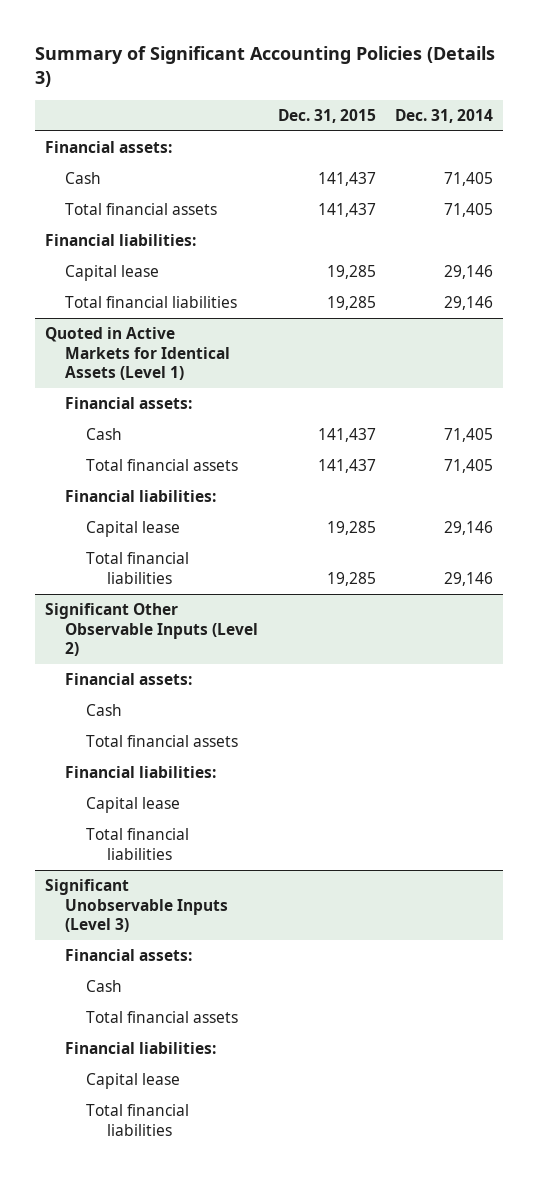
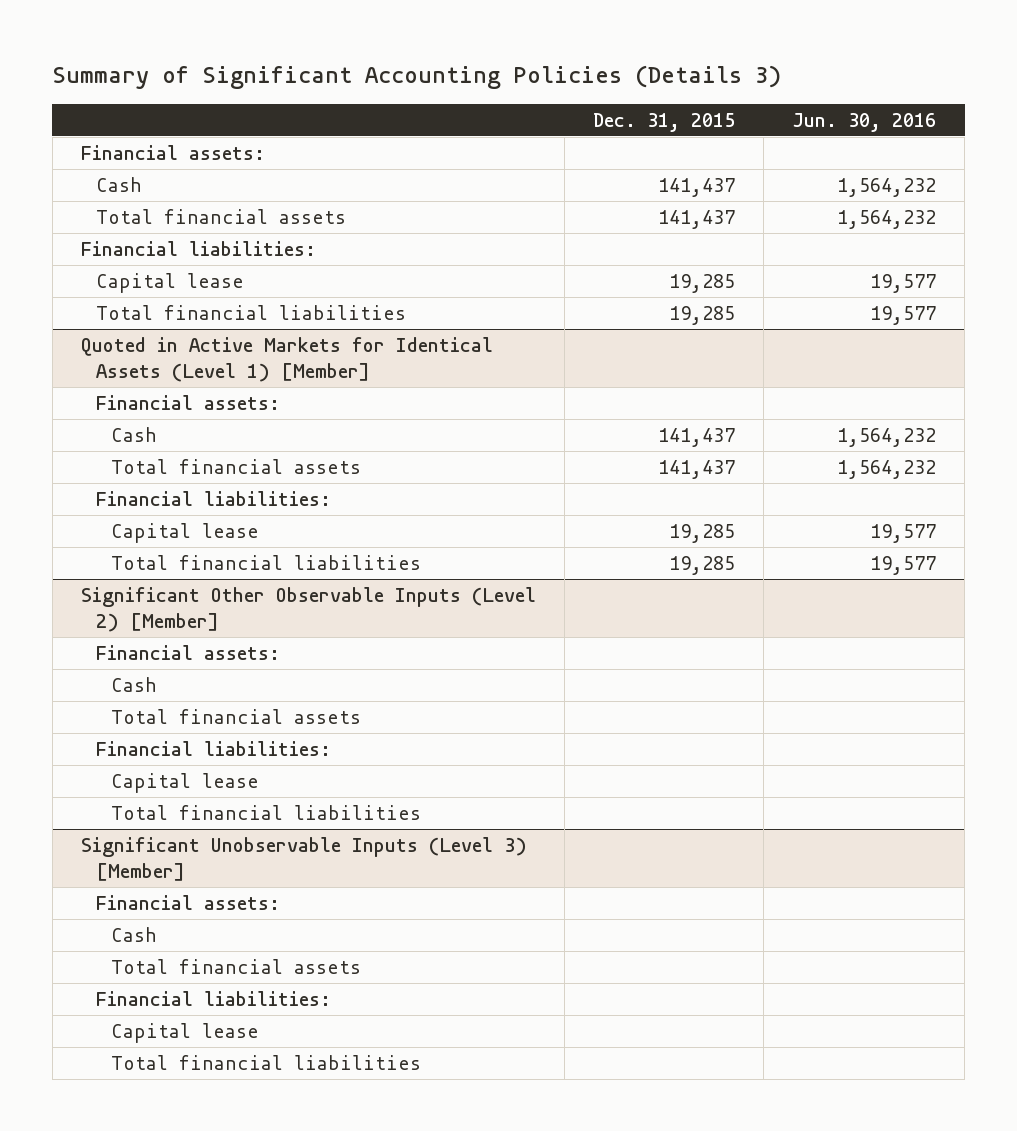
- | Dec. 31, 2015 | Dec. 31, 2014
+ | Dec. 31, 2015 | Jun. 30, 2016
- Quoted in Active Markets for Identical Assets (Level 1)
+ Quoted in Active Markets for Identical Assets (Level 1) [Member]
- Significant Other Observable Inputs (Level 2)
+ Significant Other Observable Inputs (Level 2) [Member]
- Significant Unobservable Inputs (Level 3)
+ Significant Unobservable Inputs (Level 3) [Member]

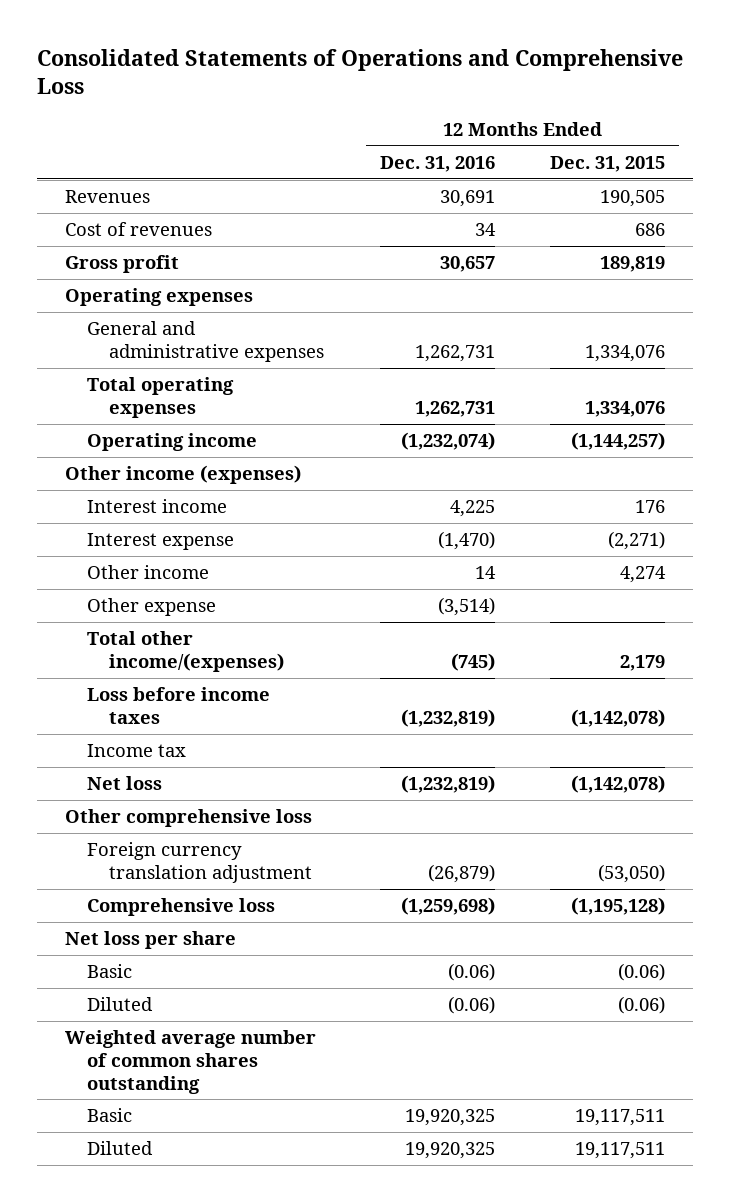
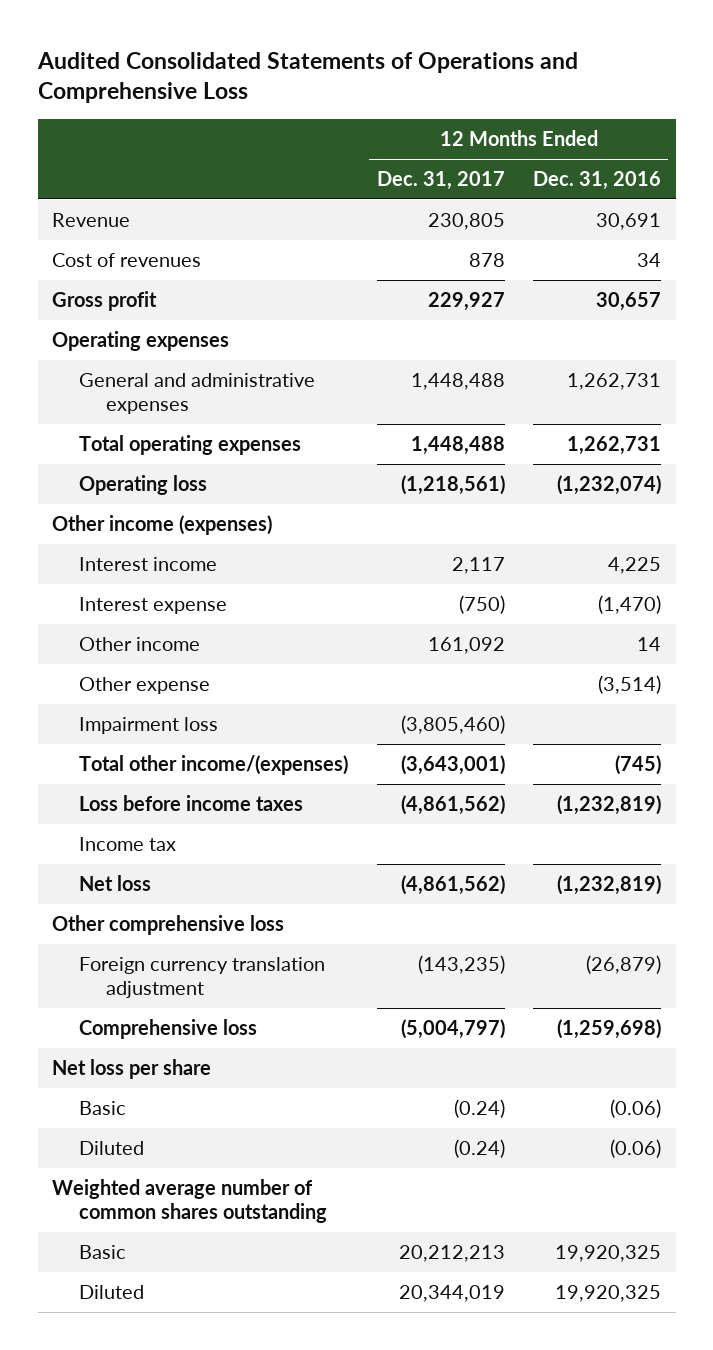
- Consolidated Statements of Operations and Comprehensive Loss
+ Audited Consolidated Statements of Operations and Comprehensive Loss
- | 12 Months Ended Dec. 31, 2016 | 12 Months Ended Dec. 31, 2015
+ | 12 Months Ended Dec. 31, 2017 | 12 Months Ended Dec. 31, 2016
- Revenues | 30,691 | 190,505
+ Revenue | 230,805 | 30,691
- Operating income | (1,232,074) | (1,144,257)
+ Operating loss | (1,218,561) | (1,232,074)
+ Impairment loss | (3,805,460) |

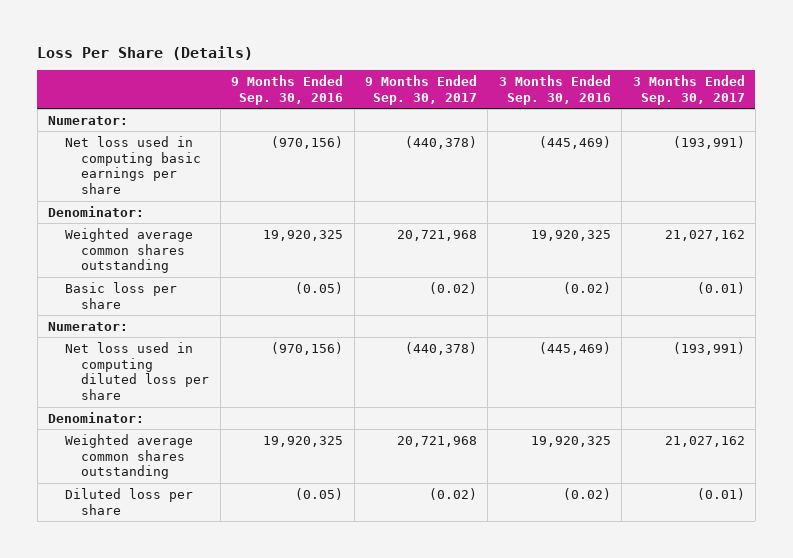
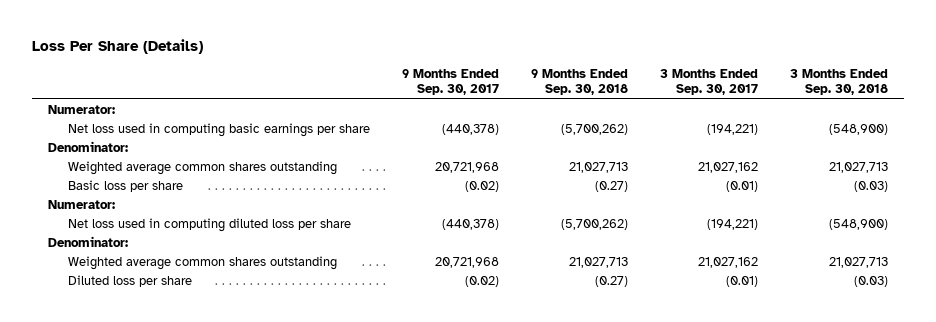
- | 9 Months Ended Sep. 30, 2016 | 9 Months Ended Sep. 30, 2017 | 3 Months Ended Sep. 30, 2016 | 3 Months Ended Sep. 30, 2017
+ | 9 Months Ended Sep. 30, 2017 | 9 Months Ended Sep. 30, 2018 | 3 Months Ended Sep. 30, 2017 | 3 Months Ended Sep. 30, 2018
- Net loss used in computing basic earnings per share | (970,156) | (440,378) | (445,469) | (193,991)
+ Net loss used in computing basic earnings per share | (440,378) | (5,700,262) | (194,221) | (548,900)
- Net loss used in computing diluted loss per share | (970,156) | (440,378) | (445,469) | (193,991)
+ Net loss used in computing diluted loss per share | (440,378) | (5,700,262) | (194,221) | (548,900)

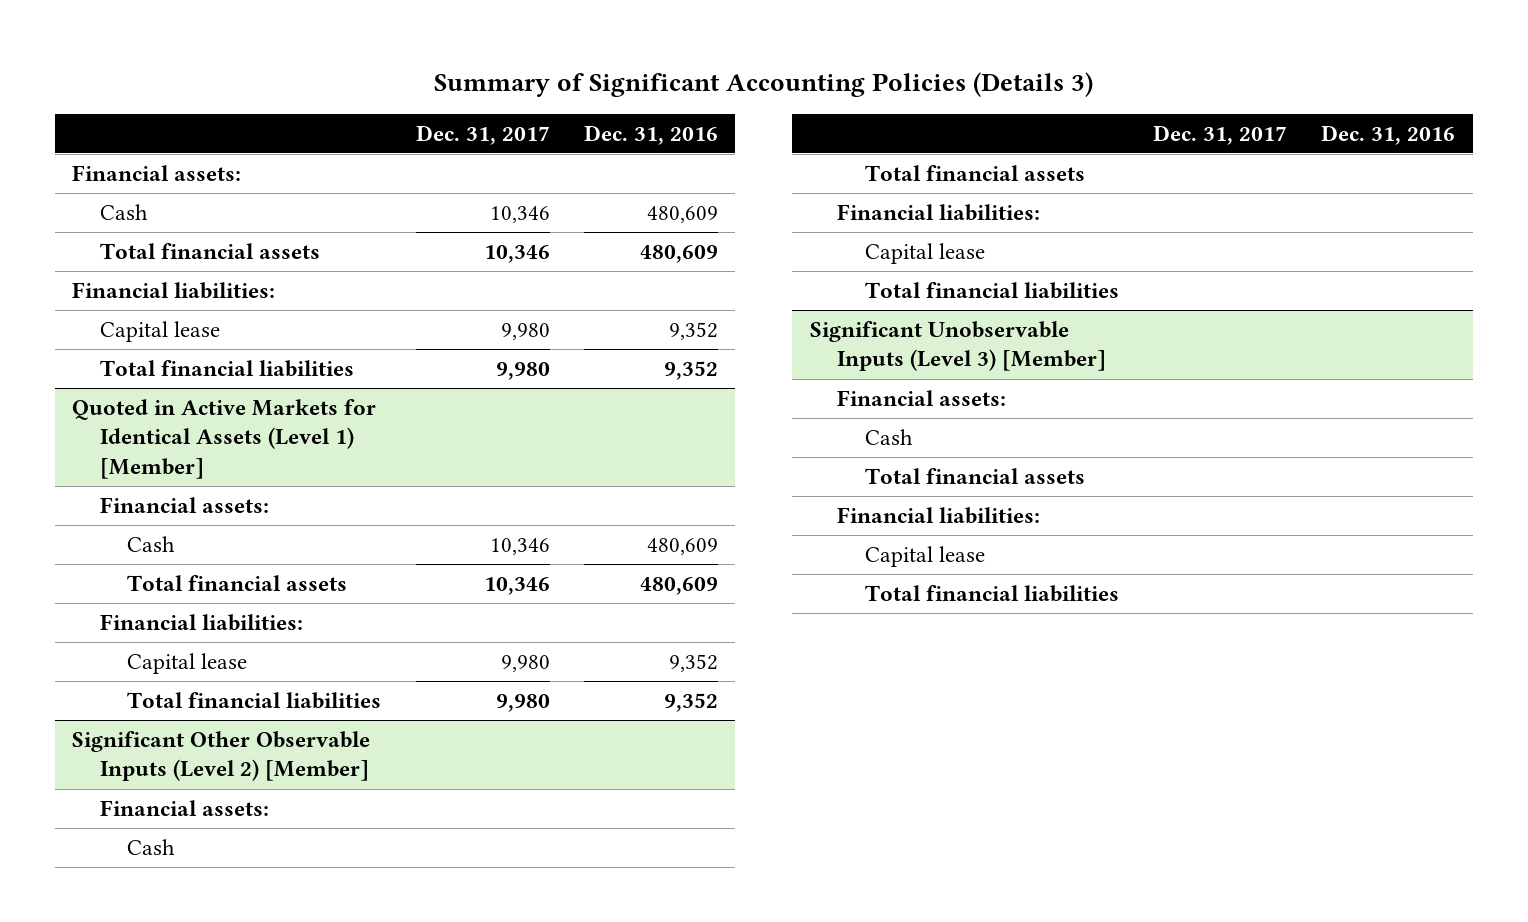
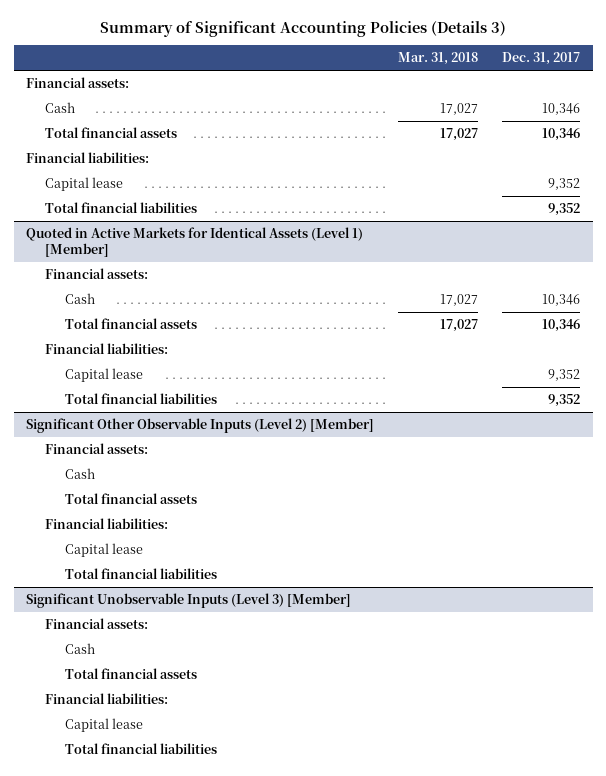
- | Dec. 31, 2017 | Dec. 31, 2016
+ | Mar. 31, 2018 | Dec. 31, 2017
- Capital lease | 9,980 | 9,352
- Total financial liabilities | 9,980 | 9,352
+ Capital lease | | 9,352
+ Total financial liabilities | | 9,352
@ Quoted in Active Markets for Identical Assets (Level 1) [Member]
- Capital lease | 9,980 | 9,352
- Total financial liabilities | 9,980 | 9,352
+ Capital lease | | 9,352
+ Total financial liabilities | | 9,352

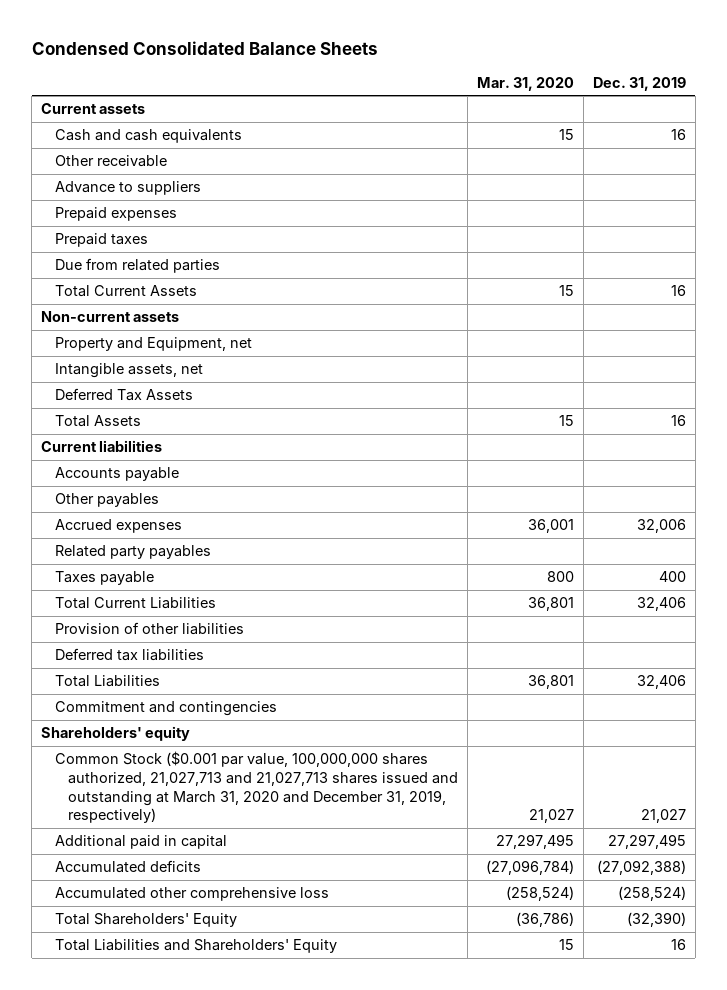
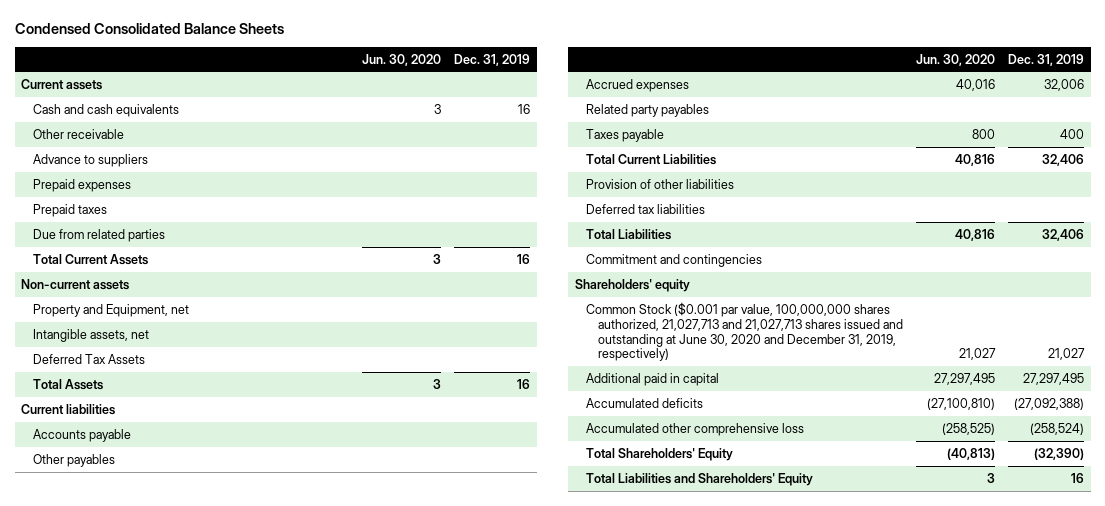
- | Mar. 31, 2020 | Dec. 31, 2019
+ | Jun. 30, 2020 | Dec. 31, 2019
- Common Stock ($0.001 par value, 100,000,000 shares authorized, 21,027,713 and 21,027,713 shares issued and outstanding at March 31, 2020 and December 31, 2019, respectively) | 21,027 | 21,027
+ Common Stock ($0.001 par value, 100,000,000 shares authorized, 21,027,713 and 21,027,713 shares issued and outstanding at June 30, 2020 and December 31, 2019, respectively) | 21,027 | 21,027

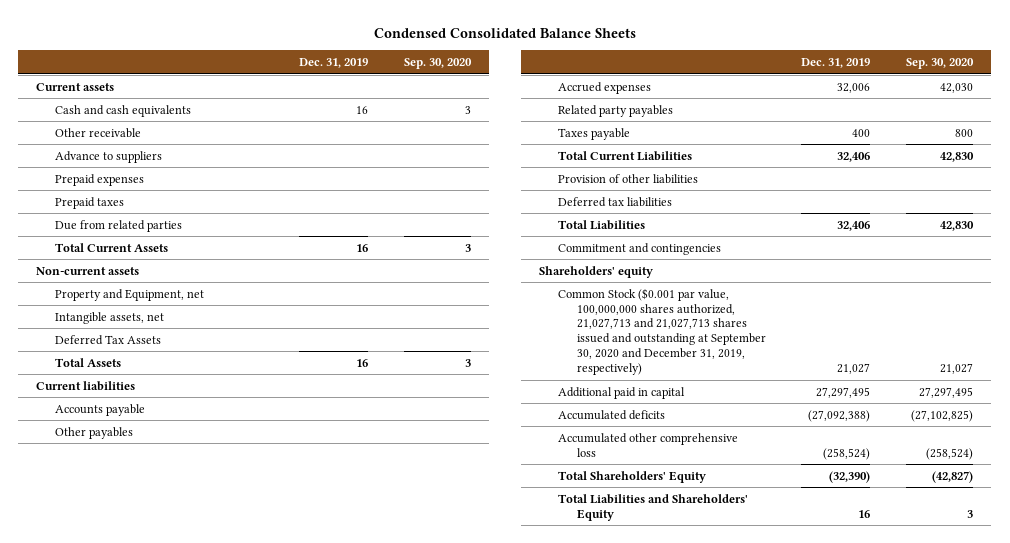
- | Jun. 30, 2020 | Dec. 31, 2019
+ | Dec. 31, 2019 | Sep. 30, 2020
- Common Stock ($0.001 par value, 100,000,000 shares authorized, 21,027,713 and 21,027,713 shares issued and outstanding at June 30, 2020 and December 31, 2019, respectively) | 21,027 | 21,027
+ Common Stock ($0.001 par value, 100,000,000 shares authorized, 21,027,713 and 21,027,713 shares issued and outstanding at September 30, 2020 and December 31, 2019, respectively) | 21,027 | 21,027

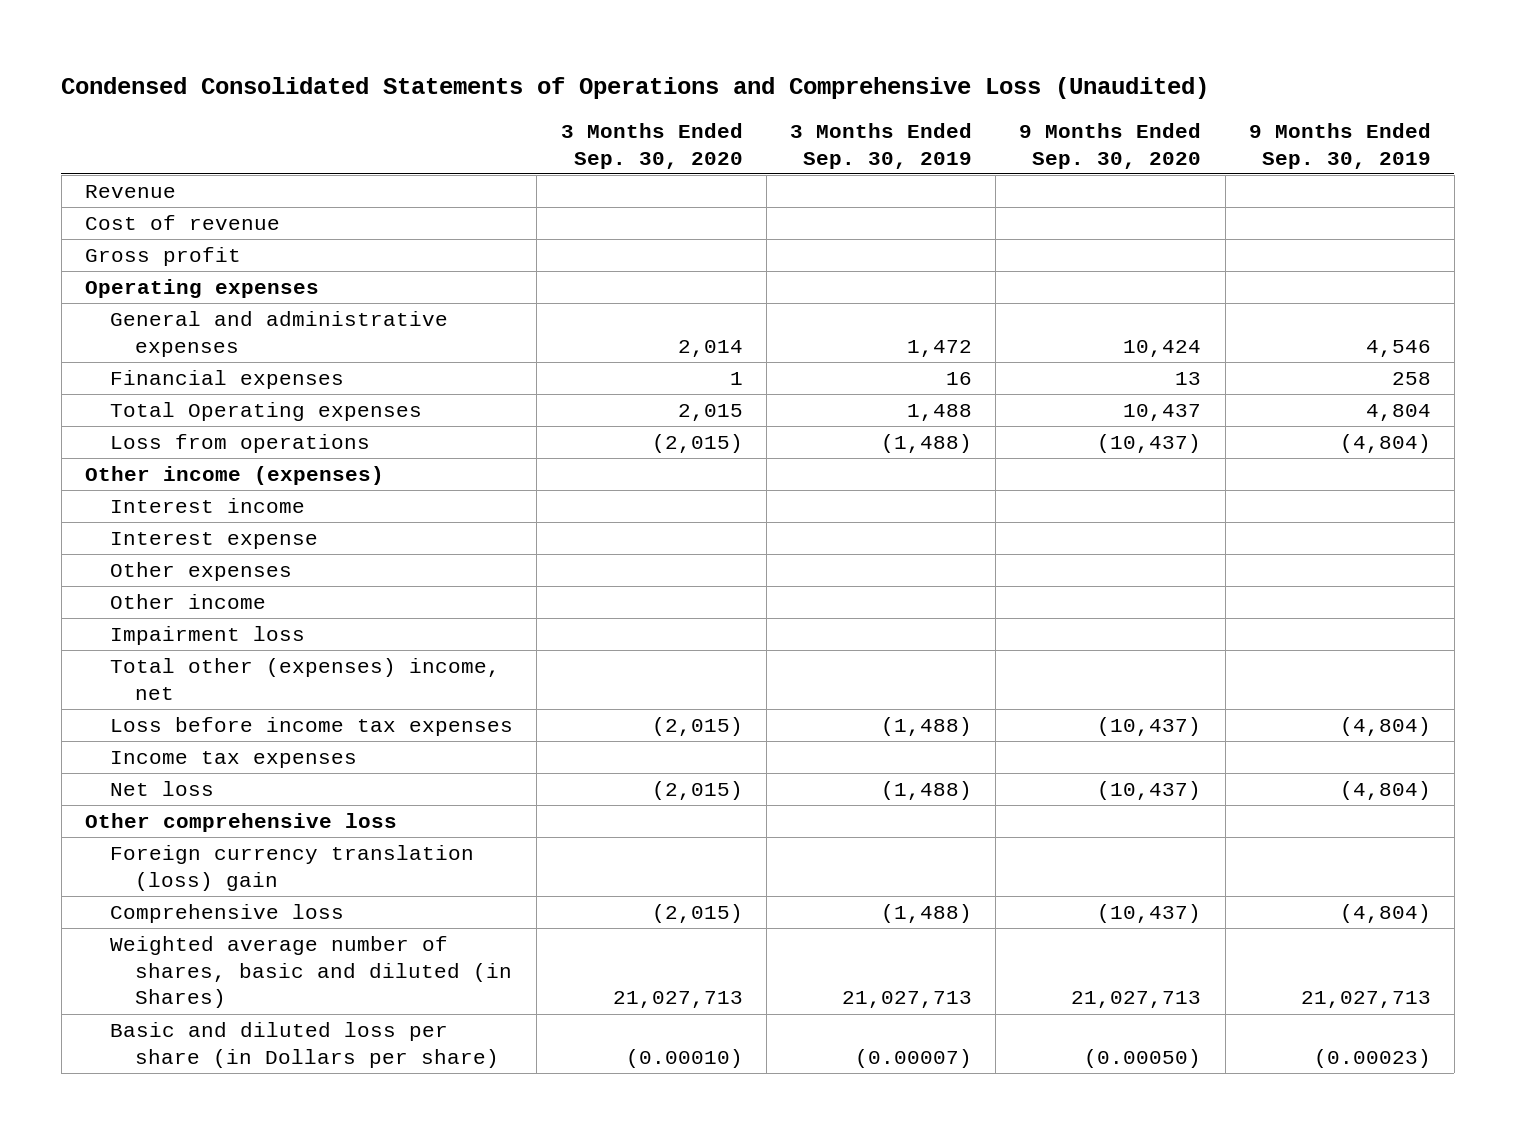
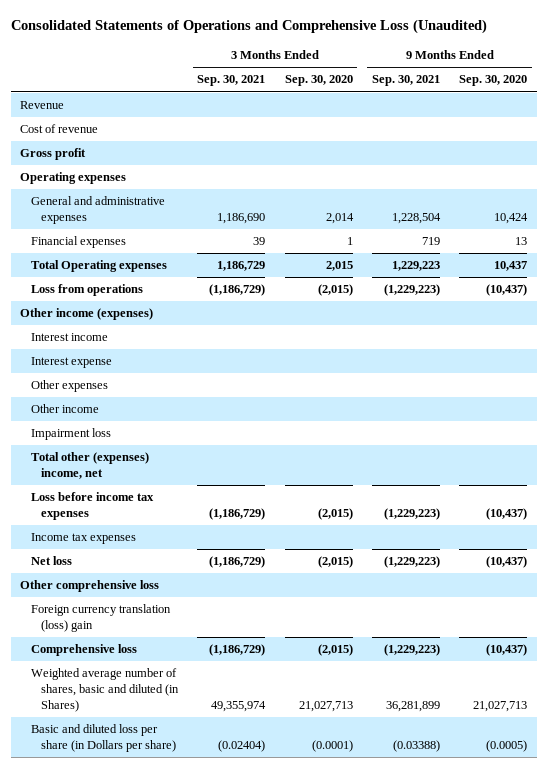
- Condensed Consolidated Statements of Operations and Comprehensive Loss (Unaudited)
+ Consolidated Statements of Operations and Comprehensive Loss (Unaudited)
- | 3 Months Ended Sep. 30, 2020 | 3 Months Ended Sep. 30, 2019 | 9 Months Ended Sep. 30, 2020 | 9 Months Ended Sep. 30, 2019
+ | 3 Months Ended Sep. 30, 2021 | 3 Months Ended Sep. 30, 2020 | 9 Months Ended Sep. 30, 2021 | 9 Months Ended Sep. 30, 2020
- Basic and diluted loss per share (in Dollars per share) | (0.00010) | (0.00007) | (0.00050) | (0.00023)
+ Basic and diluted loss per share (in Dollars per share) | (0.02404) | (0.0001) | (0.03388) | (0.0005)

